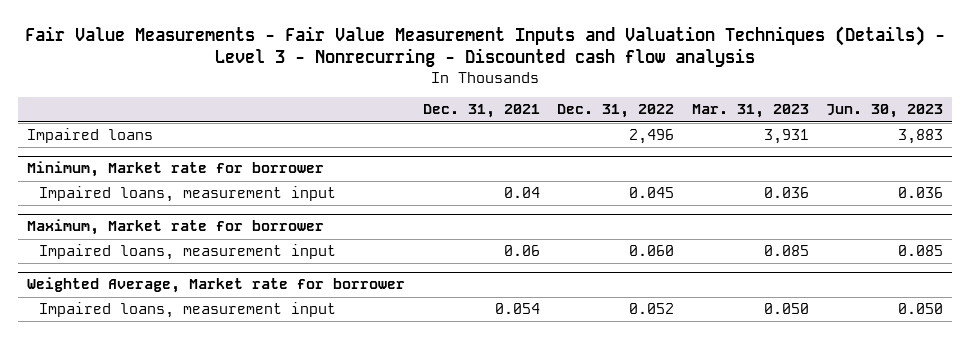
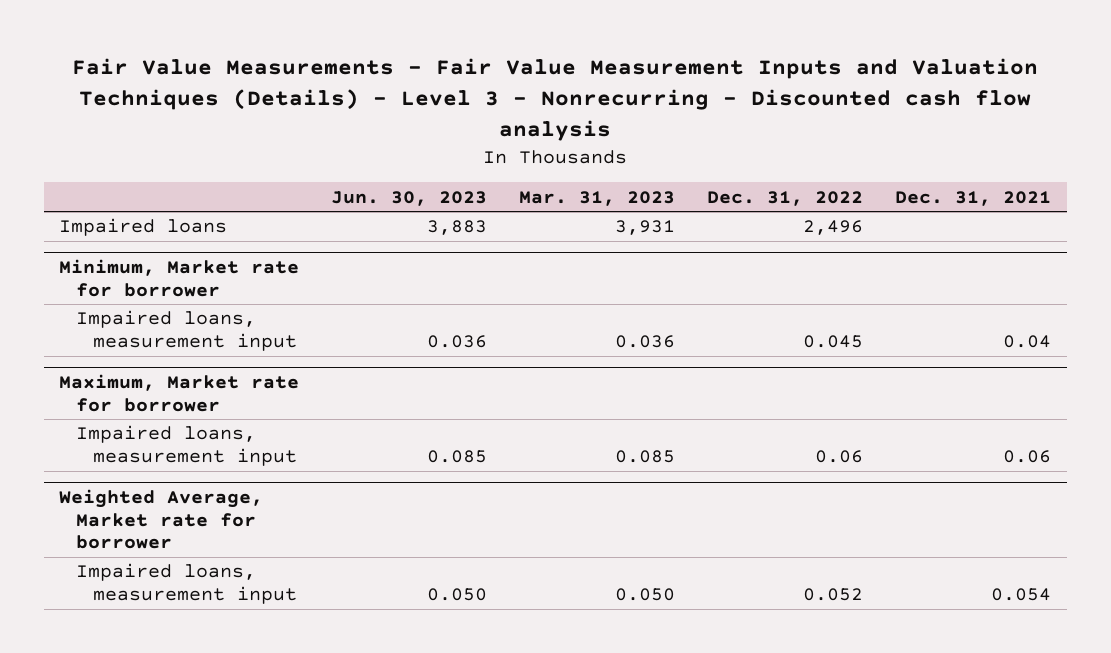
- | Dec. 31, 2021 | Dec. 31, 2022 | Mar. 31, 2023 | Jun. 30, 2023
+ | Jun. 30, 2023 | Mar. 31, 2023 | Dec. 31, 2022 | Dec. 31, 2021
@ Maximum, Market rate for borrower
- Impaired loans, measurement input | 0.06 | 0.060 | 0.085 | 0.085
+ Impaired loans, measurement input | 0.085 | 0.085 | 0.06 | 0.06

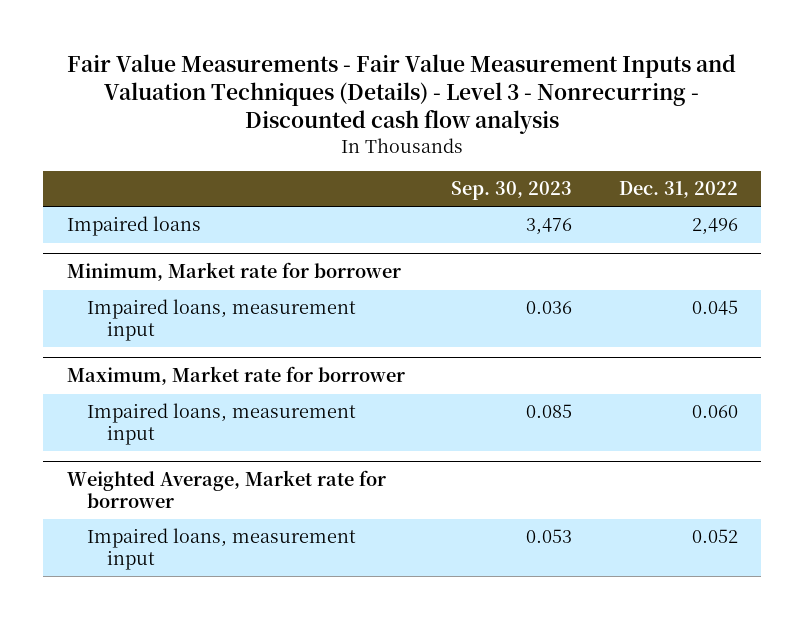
- | Jun. 30, 2023 | Mar. 31, 2023 | Dec. 31, 2022 | Dec. 31, 2021
+ | Sep. 30, 2023 | Dec. 31, 2022
@ Maximum, Market rate for borrower
- Impaired loans, measurement input | 0.085 | 0.085 | 0.06 | 0.06
+ Impaired loans, measurement input | 0.085 | 0.060

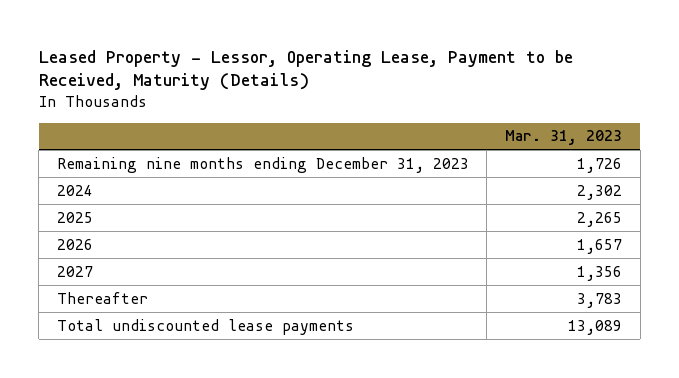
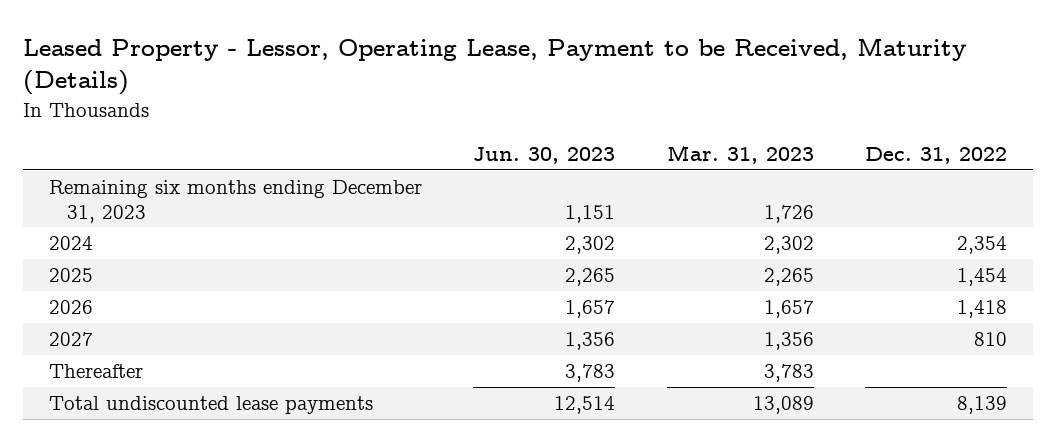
- | Mar. 31, 2023
+ | Jun. 30, 2023 | Mar. 31, 2023 | Dec. 31, 2022
- Remaining nine months ending December 31, 2023 | 1,726
+ Remaining six months ending December 31, 2023 | 1,151 | 1,726 |

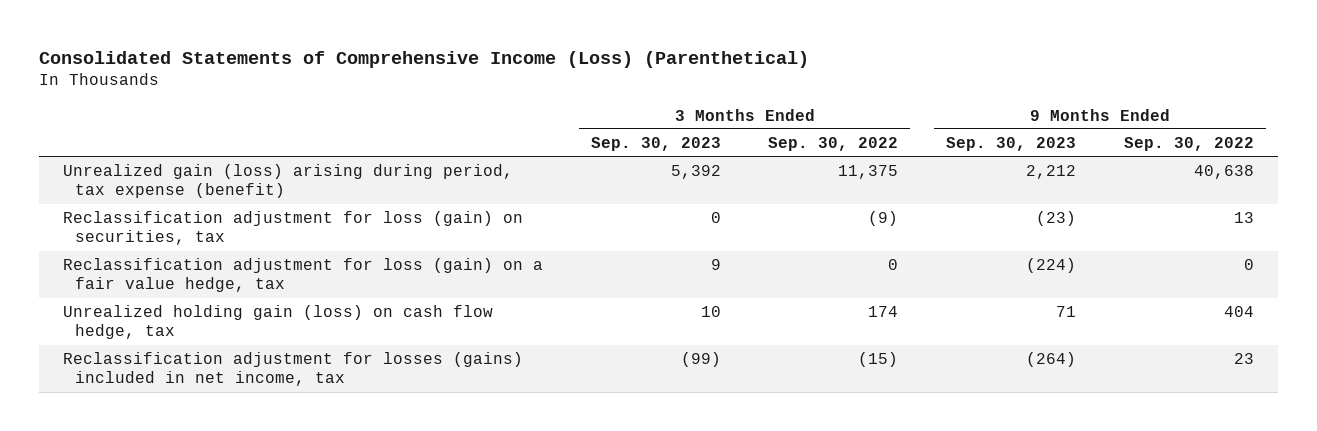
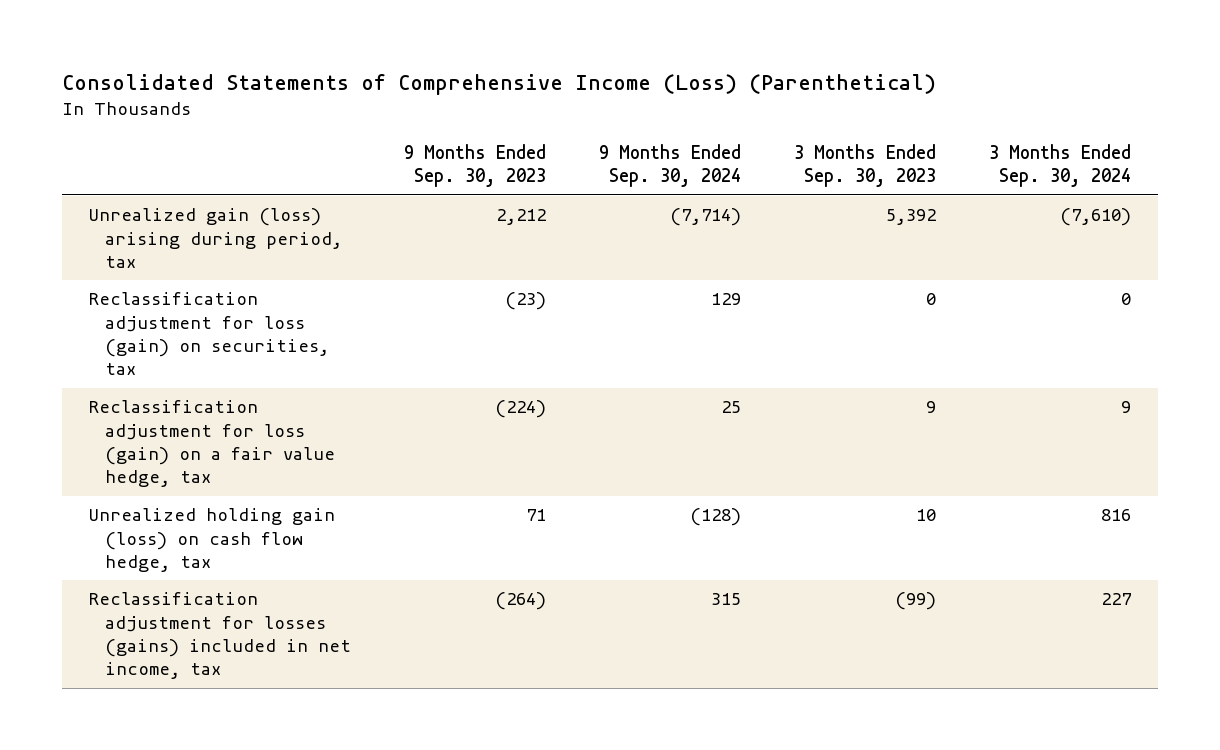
- | 3 Months Ended Sep. 30, 2023 | 3 Months Ended Sep. 30, 2022 | 9 Months Ended Sep. 30, 2023 | 9 Months Ended Sep. 30, 2022
+ | 9 Months Ended Sep. 30, 2023 | 9 Months Ended Sep. 30, 2024 | 3 Months Ended Sep. 30, 2023 | 3 Months Ended Sep. 30, 2024
- Unrealized gain (loss) arising during period, tax expense (benefit) | 5,392 | 11,375 | 2,212 | 40,638
+ Unrealized gain (loss) arising during period, tax | 2,212 | (7,714) | 5,392 | (7,610)

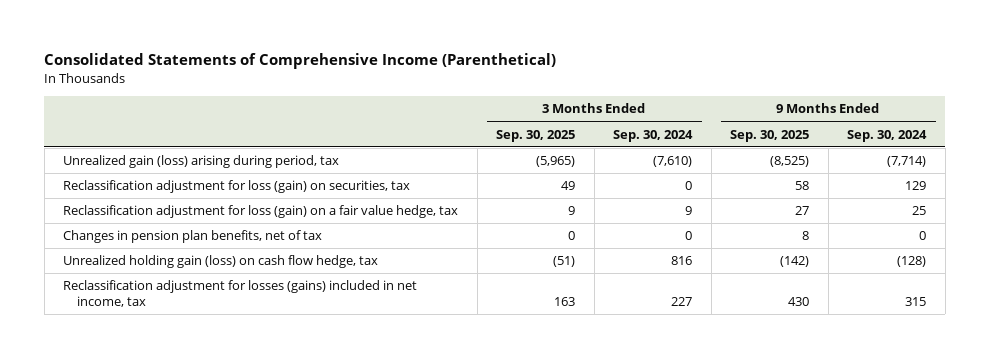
- Consolidated Statements of Comprehensive Income (Loss) (Parenthetical)
+ Consolidated Statements of Comprehensive Income (Parenthetical)
- | 9 Months Ended Sep. 30, 2023 | 9 Months Ended Sep. 30, 2024 | 3 Months Ended Sep. 30, 2023 | 3 Months Ended Sep. 30, 2024
+ | 3 Months Ended Sep. 30, 2025 | 3 Months Ended Sep. 30, 2024 | 9 Months Ended Sep. 30, 2025 | 9 Months Ended Sep. 30, 2024
+ Changes in pension plan benefits, net of tax | 0 | 0 | 8 | 0

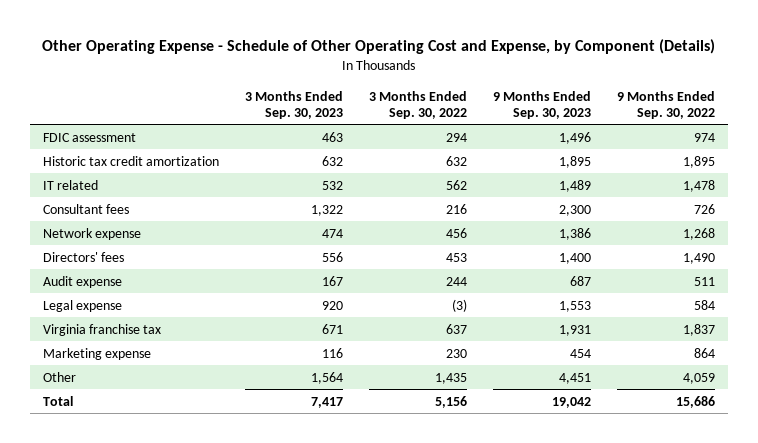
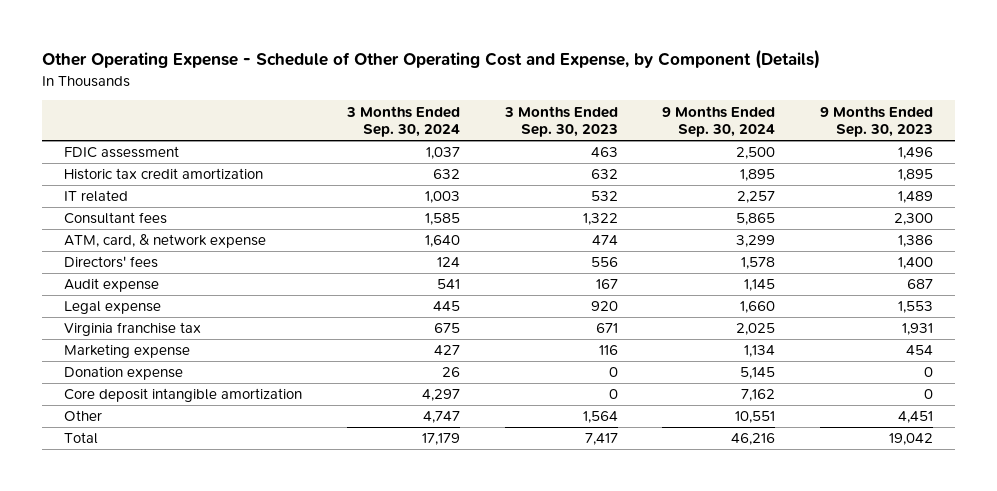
- | 3 Months Ended Sep. 30, 2023 | 3 Months Ended Sep. 30, 2022 | 9 Months Ended Sep. 30, 2023 | 9 Months Ended Sep. 30, 2022
+ | 3 Months Ended Sep. 30, 2024 | 3 Months Ended Sep. 30, 2023 | 9 Months Ended Sep. 30, 2024 | 9 Months Ended Sep. 30, 2023
- Network expense | 474 | 456 | 1,386 | 1,268
+ ATM, card, & network expense | 1,640 | 474 | 3,299 | 1,386
+ Donation expense | 26 | 0 | 5,145 | 0
+ Core deposit intangible amortization | 4,297 | 0 | 7,162 | 0

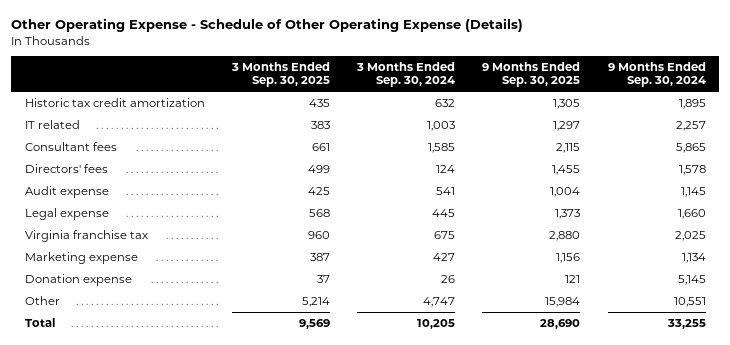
- Other Operating Expense - Schedule of Other Operating Cost and Expense, by Component (Details)
+ Other Operating Expense - Schedule of Other Operating Expense (Details)
- | 3 Months Ended Sep. 30, 2024 | 3 Months Ended Sep. 30, 2023 | 9 Months Ended Sep. 30, 2024 | 9 Months Ended Sep. 30, 2023
+ | 3 Months Ended Sep. 30, 2025 | 3 Months Ended Sep. 30, 2024 | 9 Months Ended Sep. 30, 2025 | 9 Months Ended Sep. 30, 2024
- FDIC assessment | 1,037 | 463 | 2,500 | 1,496
- ATM, card, & network expense | 1,640 | 474 | 3,299 | 1,386
- Core deposit intangible amortization | 4,297 | 0 | 7,162 | 0
- Total | 17,179 | 7,417 | 46,216 | 19,042
+ Total | 9,569 | 10,205 | 28,690 | 33,255

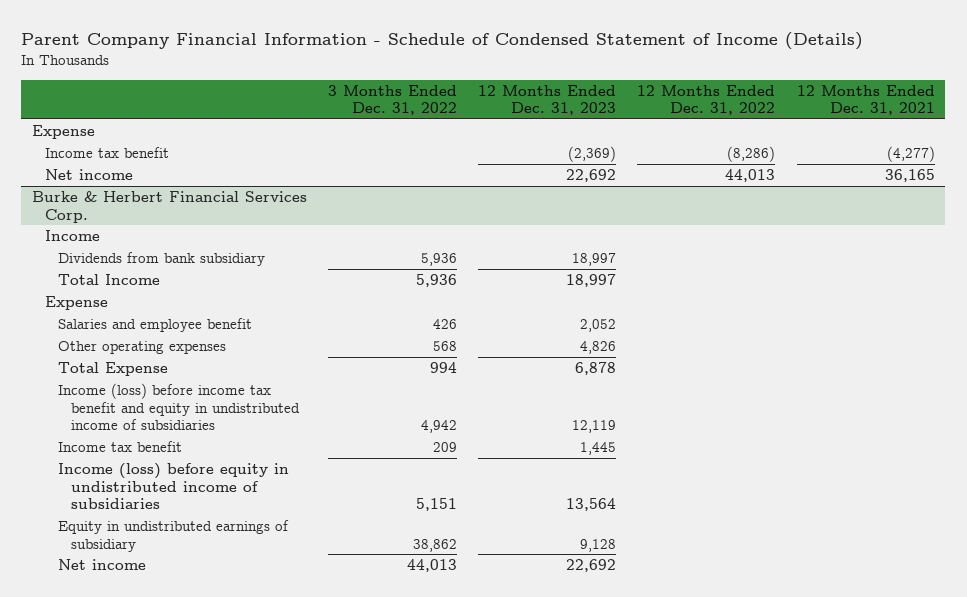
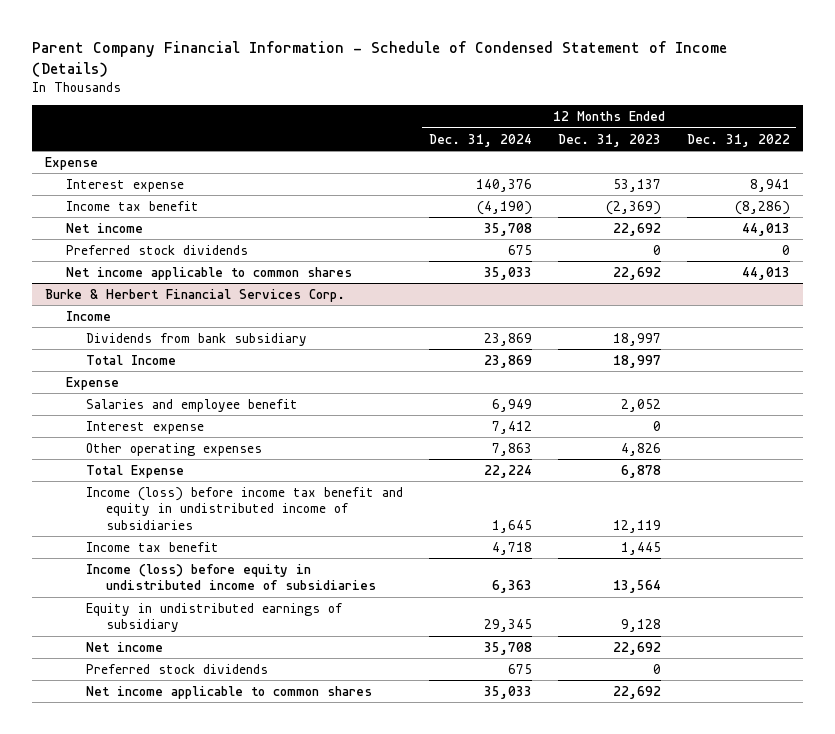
- | 3 Months Ended Dec. 31, 2022 | 12 Months Ended Dec. 31, 2023 | 12 Months Ended Dec. 31, 2022 | 12 Months Ended Dec. 31, 2021
+ | 12 Months Ended Dec. 31, 2024 | 12 Months Ended Dec. 31, 2023 | 12 Months Ended Dec. 31, 2022
+ Interest expense | 140,376 | 53,137 | 8,941
+ Preferred stock dividends | 675 | 0 | 0
+ Net income applicable to common shares | 35,033 | 22,692 | 44,013
@ Burke & Herbert Financial Services Corp.
+ Interest expense | 7,412 | 0 |
+ Preferred stock dividends | 675 | 0 |
+ Net income applicable to common shares | 35,033 | 22,692 |

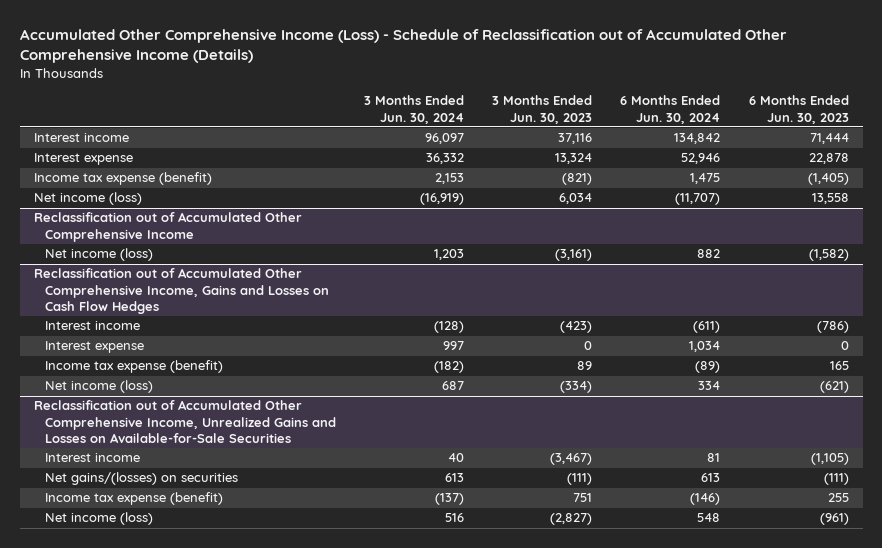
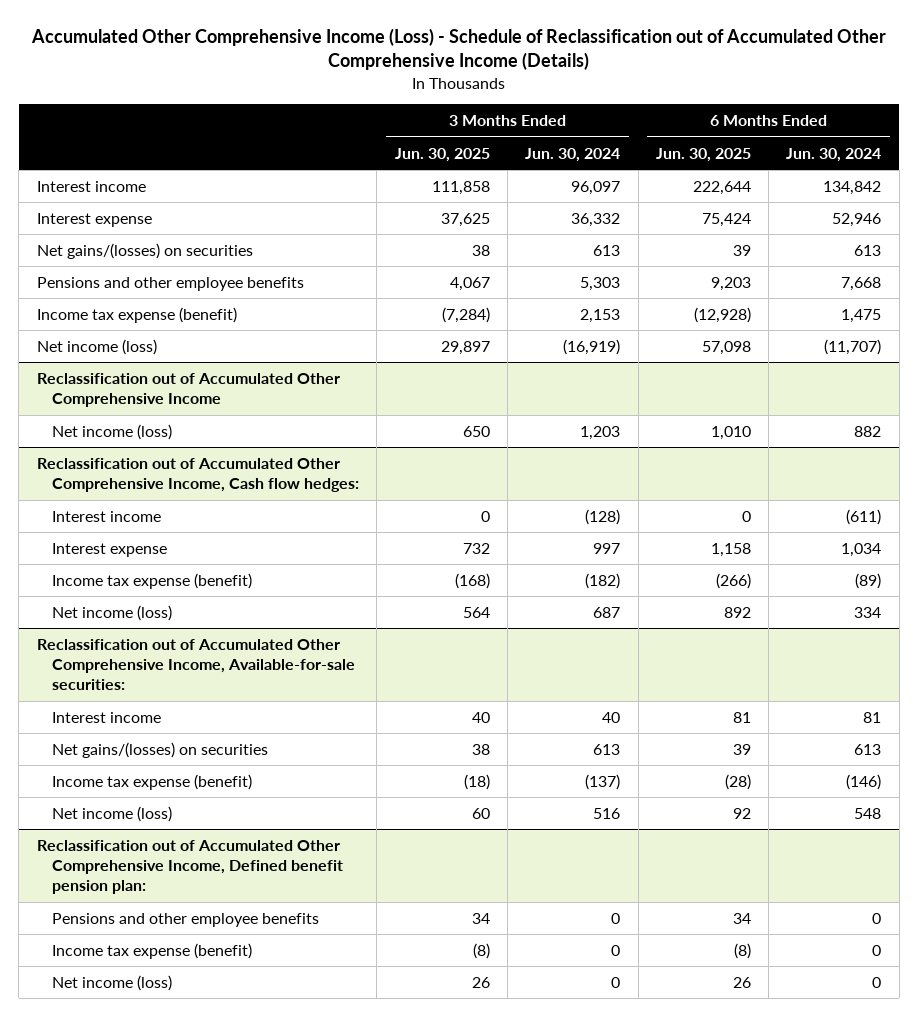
- | 3 Months Ended Jun. 30, 2024 | 3 Months Ended Jun. 30, 2023 | 6 Months Ended Jun. 30, 2024 | 6 Months Ended Jun. 30, 2023
+ | 3 Months Ended Jun. 30, 2025 | 3 Months Ended Jun. 30, 2024 | 6 Months Ended Jun. 30, 2025 | 6 Months Ended Jun. 30, 2024
+ Net gains/(losses) on securities | 38 | 613 | 39 | 613
+ Pensions and other employee benefits | 4,067 | 5,303 | 9,203 | 7,668
- Reclassification out of Accumulated Other Comprehensive Income, Gains and Losses on Cash Flow Hedges
+ Reclassification out of Accumulated Other Comprehensive Income, Cash flow hedges:
- Reclassification out of Accumulated Other Comprehensive Income, Unrealized Gains and Losses on Available-for-Sale Securities
+ Reclassification out of Accumulated Other Comprehensive Income, Available-for-sale securities:
+ Reclassification out of Accumulated Other Comprehensive Income, Defined benefit pension plan:
+ Pensions and other employee benefits | 34 | 0 | 34 | 0
+ Income tax expense (benefit) | (8) | 0 | (8) | 0
+ Net income (loss) | 26 | 0 | 26 | 0

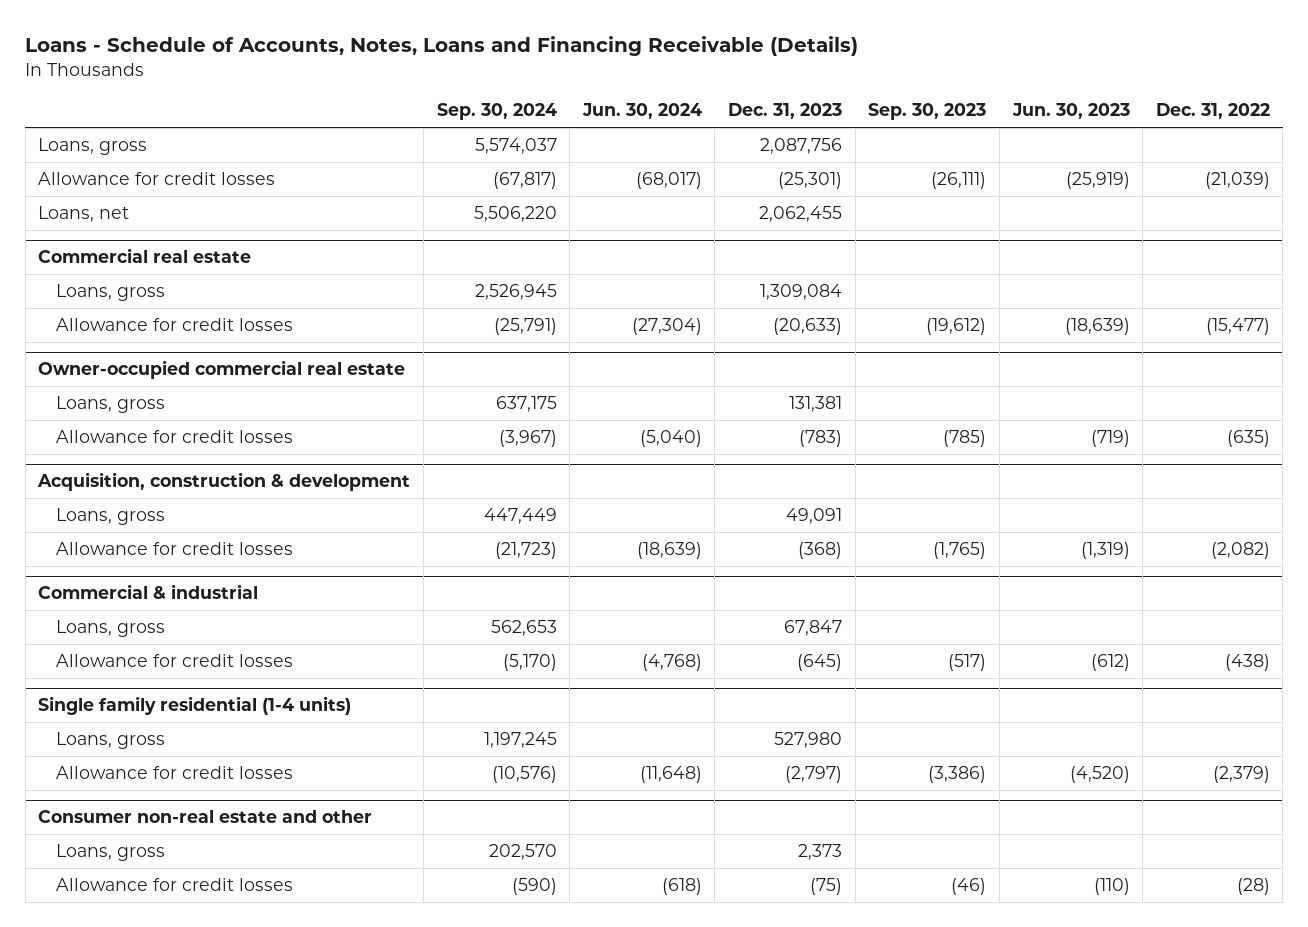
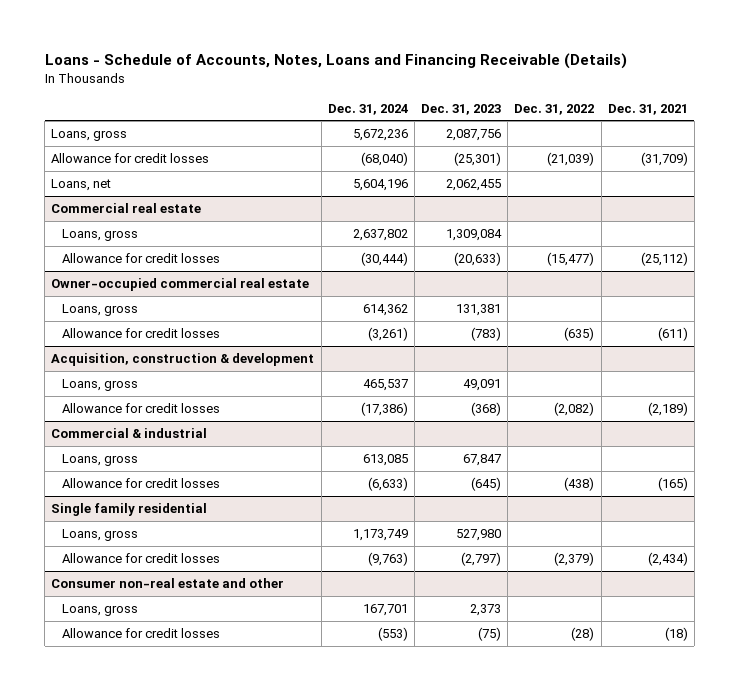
- | Sep. 30, 2024 | Jun. 30, 2024 | Dec. 31, 2023 | Sep. 30, 2023 | Jun. 30, 2023 | Dec. 31, 2022
+ | Dec. 31, 2024 | Dec. 31, 2023 | Dec. 31, 2022 | Dec. 31, 2021
- Single family residential (1-4 units)
+ Single family residential

